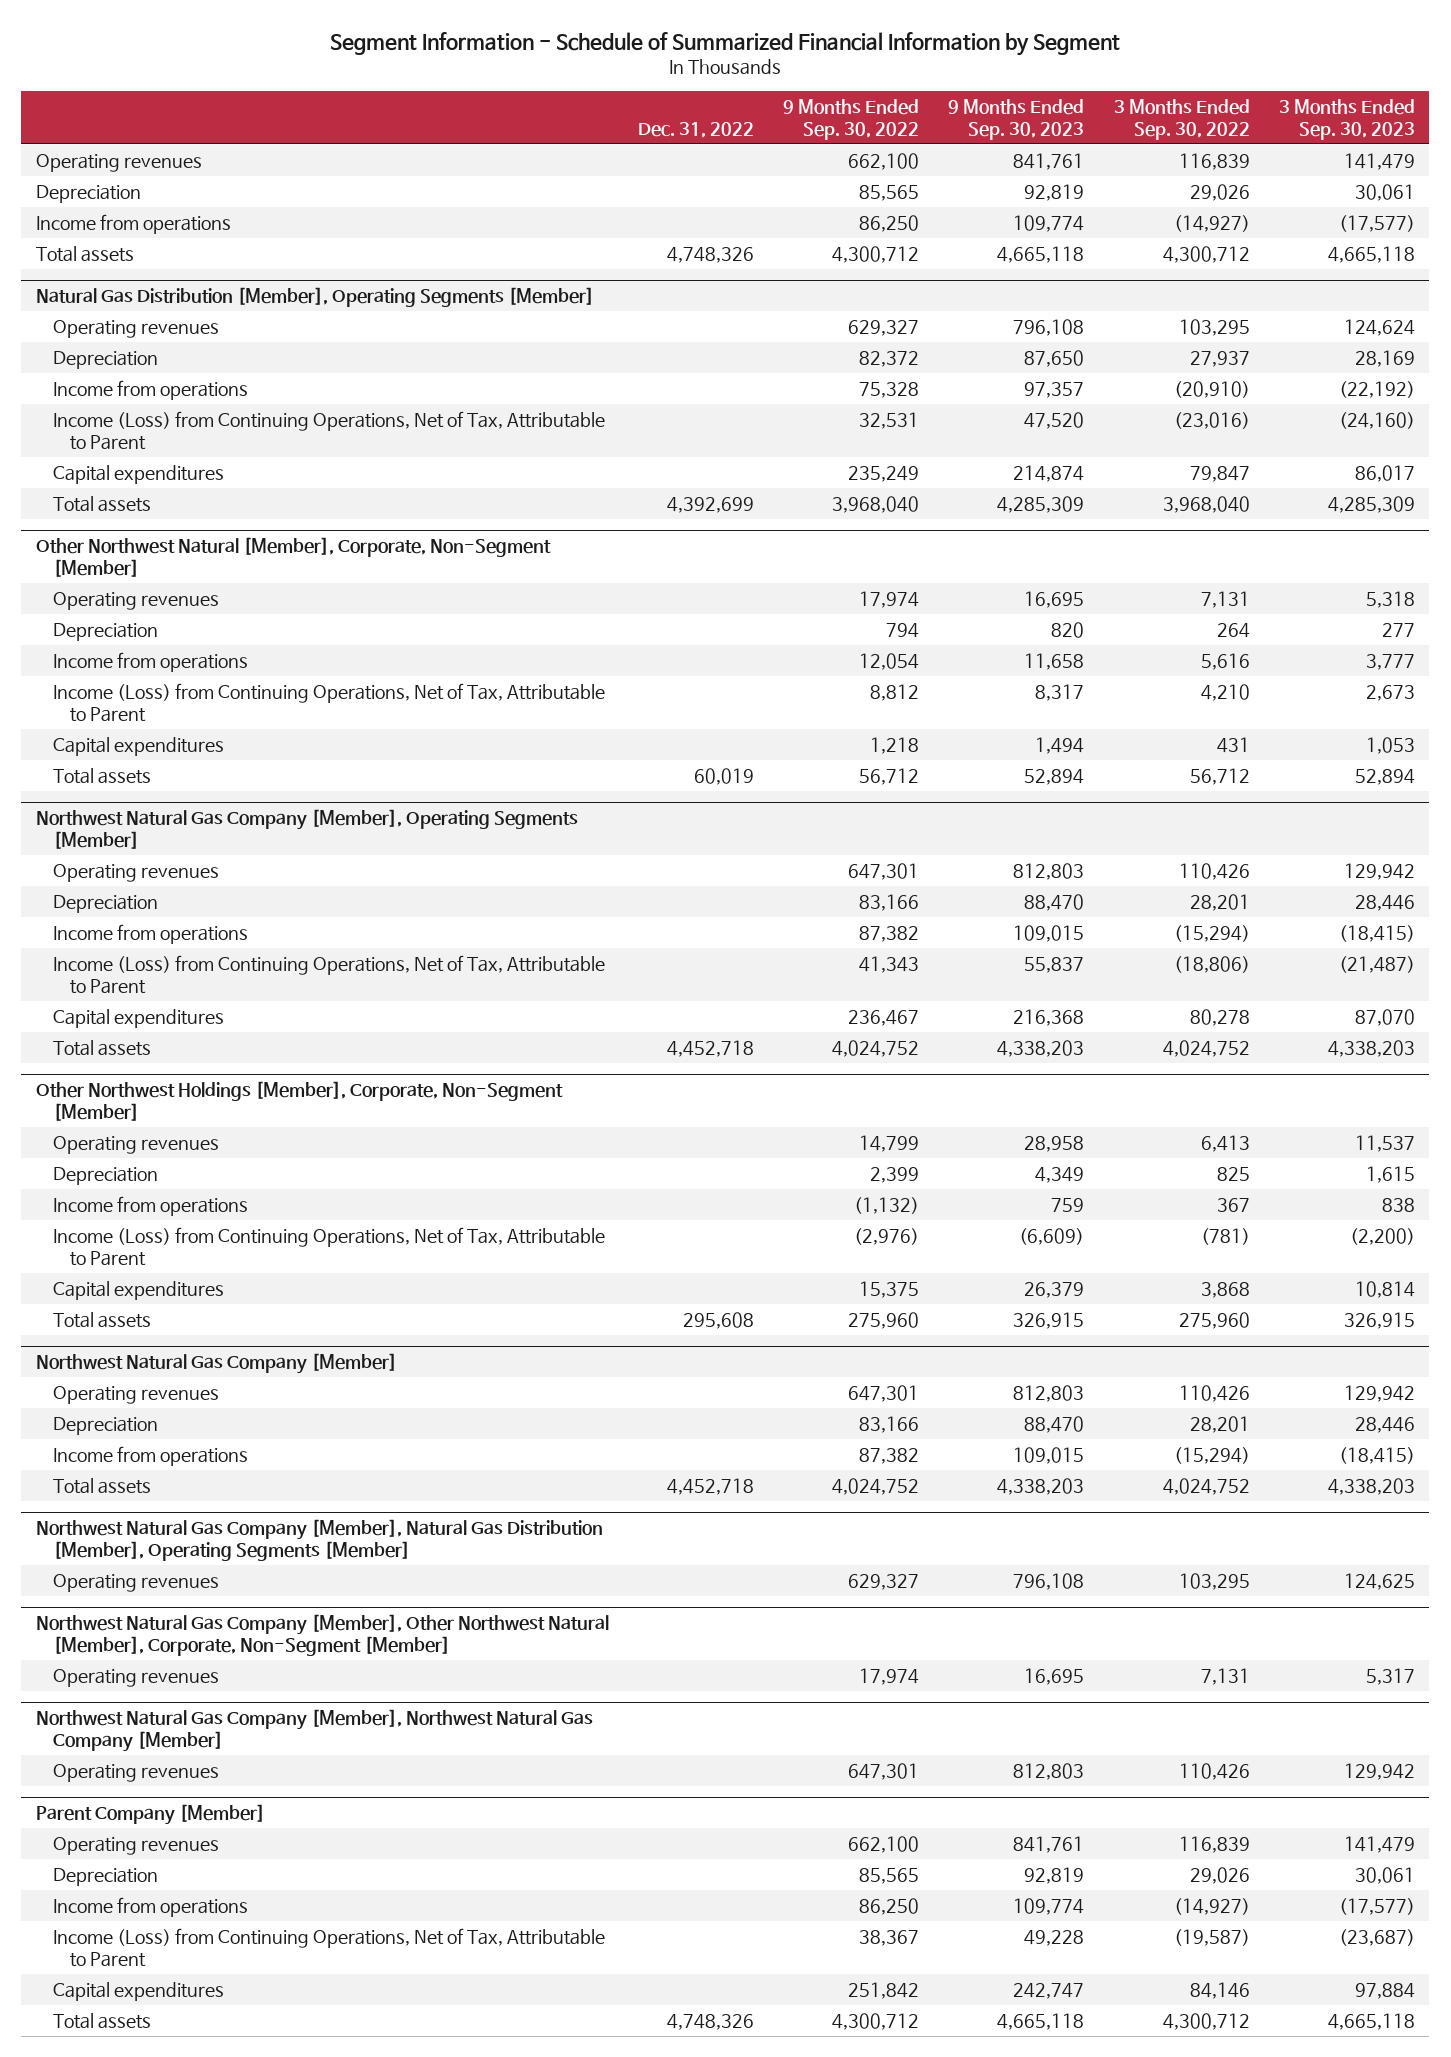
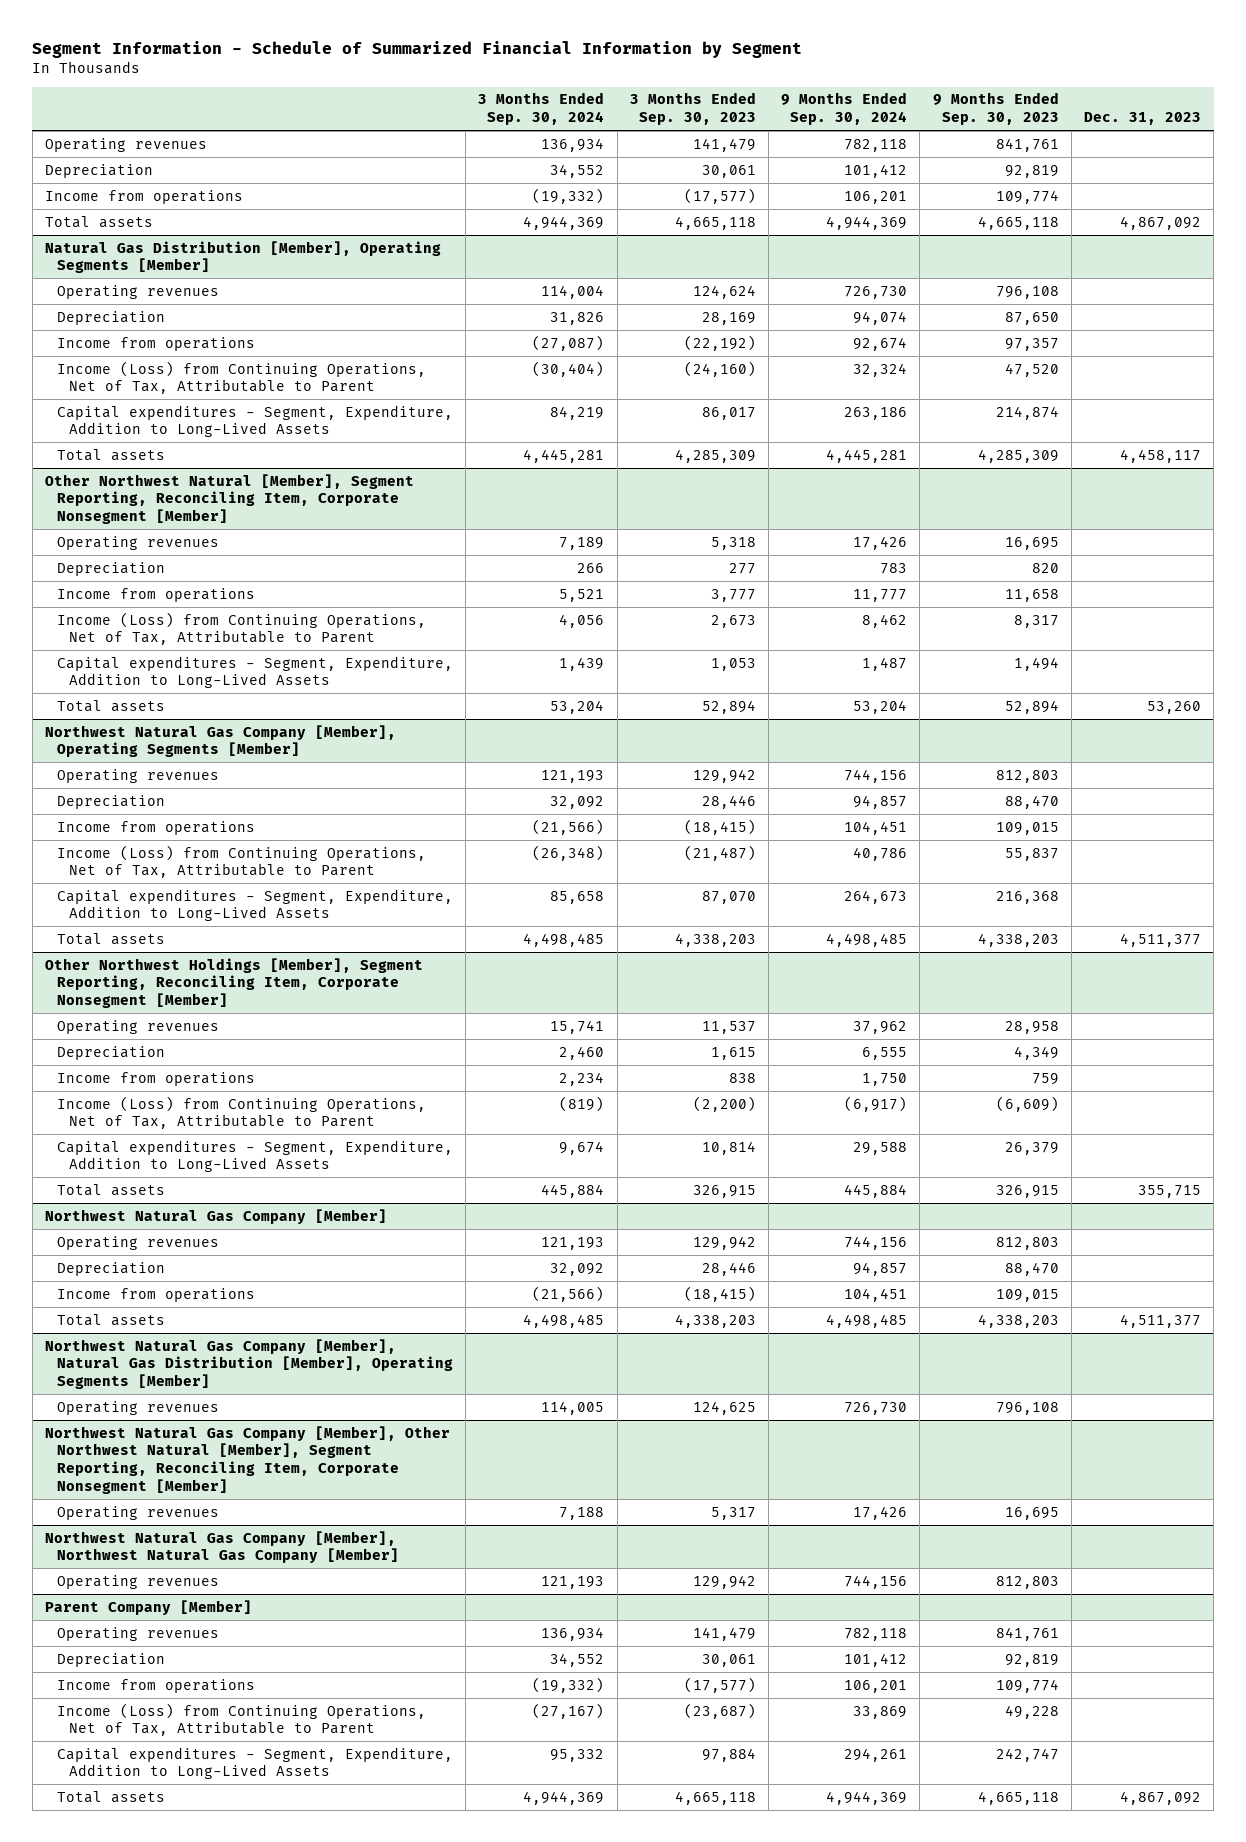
- | Dec. 31, 2022 | 9 Months Ended Sep. 30, 2022 | 9 Months Ended Sep. 30, 2023 | 3 Months Ended Sep. 30, 2022 | 3 Months Ended Sep. 30, 2023
+ | 3 Months Ended Sep. 30, 2024 | 3 Months Ended Sep. 30, 2023 | 9 Months Ended Sep. 30, 2024 | 9 Months Ended Sep. 30, 2023 | Dec. 31, 2023
@ Natural Gas Distribution [Member], Operating Segments [Member]
- Capital expenditures | | 235,249 | 214,874 | 79,847 | 86,017
+ Capital expenditures - Segment, Expenditure, Addition to Long-Lived Assets | 84,219 | 86,017 | 263,186 | 214,874 |
- Other Northwest Natural [Member], Corporate, Non-Segment [Member]
+ Other Northwest Natural [Member], Segment Reporting, Reconciling Item, Corporate Nonsegment [Member]
- Capital expenditures | | 1,218 | 1,494 | 431 | 1,053
+ Capital expenditures - Segment, Expenditure, Addition to Long-Lived Assets | 1,439 | 1,053 | 1,487 | 1,494 |
@ Northwest Natural Gas Company [Member], Operating Segments [Member]
- Capital expenditures | | 236,467 | 216,368 | 80,278 | 87,070
+ Capital expenditures - Segment, Expenditure, Addition to Long-Lived Assets | 85,658 | 87,070 | 264,673 | 216,368 |
- Other Northwest Holdings [Member], Corporate, Non-Segment [Member]
+ Other Northwest Holdings [Member], Segment Reporting, Reconciling Item, Corporate Nonsegment [Member]
- Capital expenditures | | 15,375 | 26,379 | 3,868 | 10,814
+ Capital expenditures - Segment, Expenditure, Addition to Long-Lived Assets | 9,674 | 10,814 | 29,588 | 26,379 |
- Northwest Natural Gas Company [Member], Other Northwest Natural [Member], Corporate, Non-Segment [Member]
+ Northwest Natural Gas Company [Member], Other Northwest Natural [Member], Segment Reporting, Reconciling Item, Corporate Nonsegment [Member]
@ Parent Company [Member]
- Capital expenditures | | 251,842 | 242,747 | 84,146 | 97,884
+ Capital expenditures - Segment, Expenditure, Addition to Long-Lived Assets | 95,332 | 97,884 | 294,261 | 242,747 |

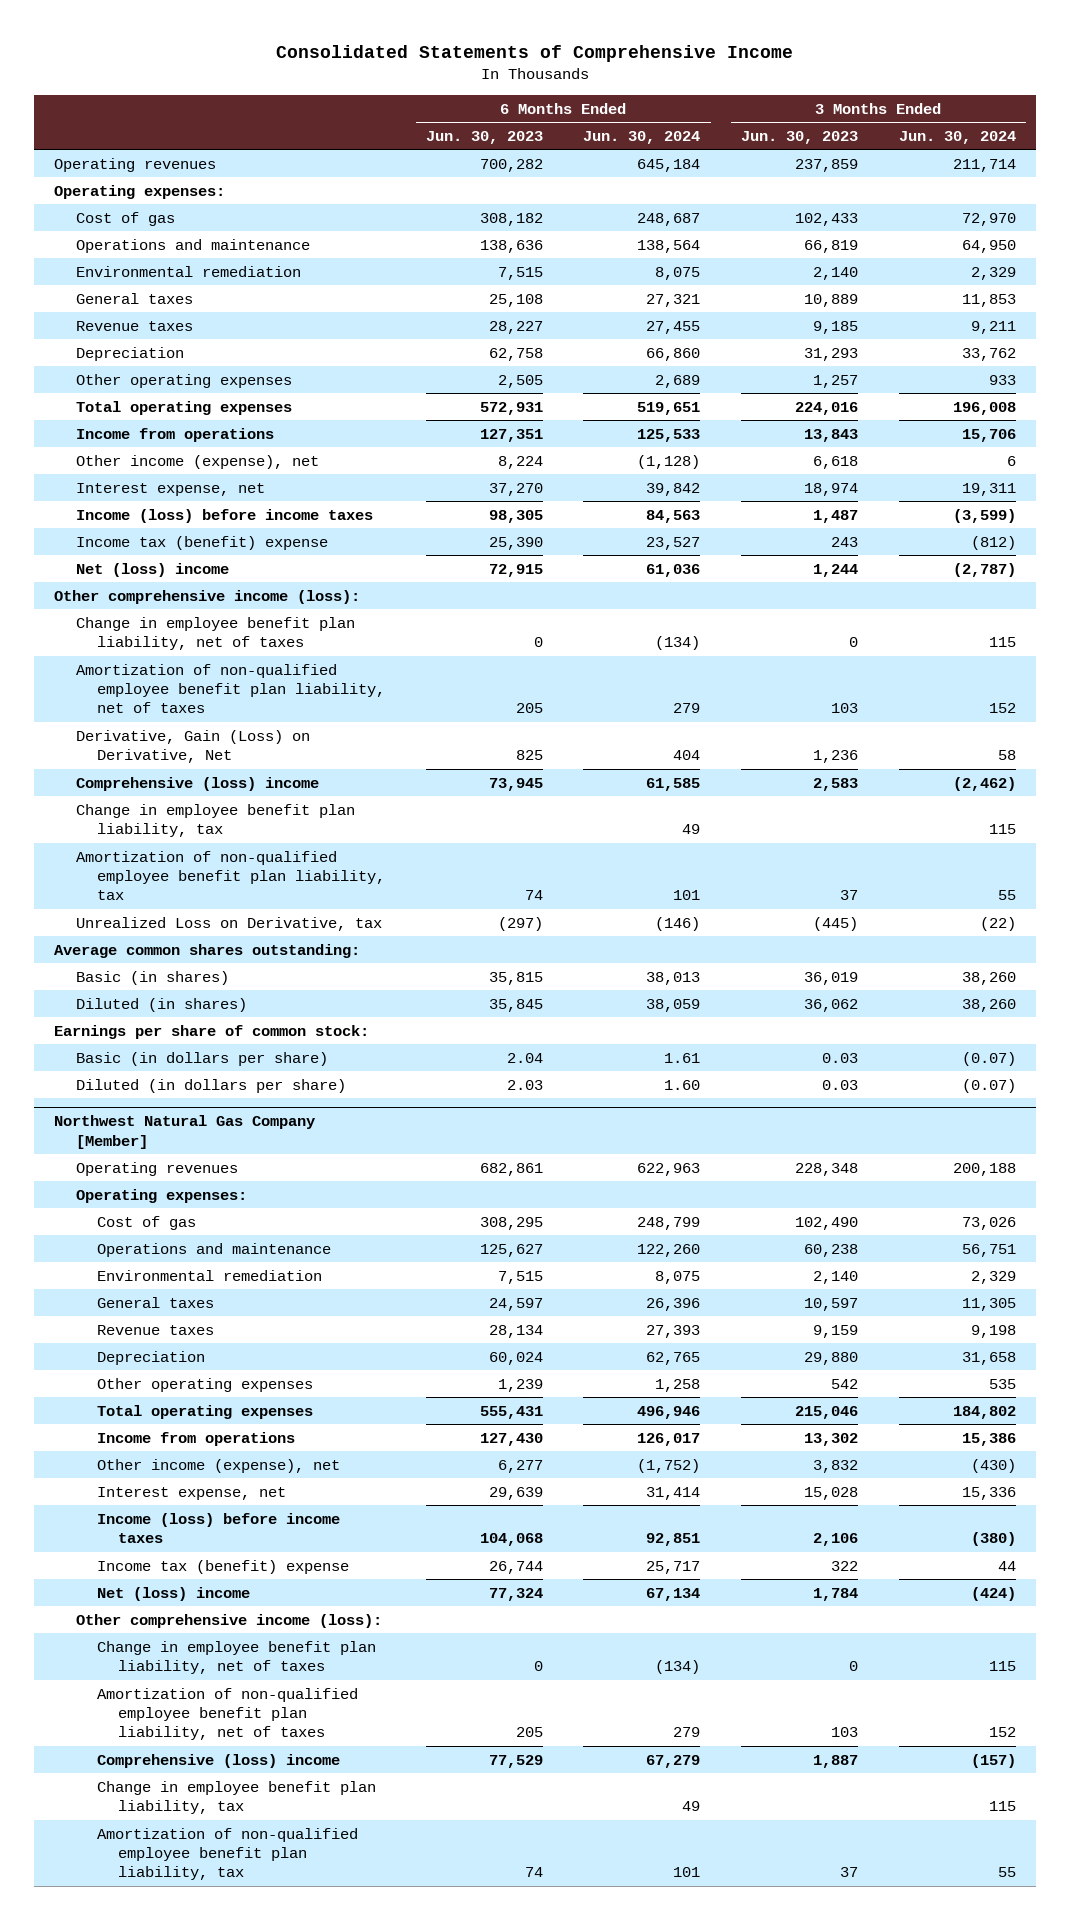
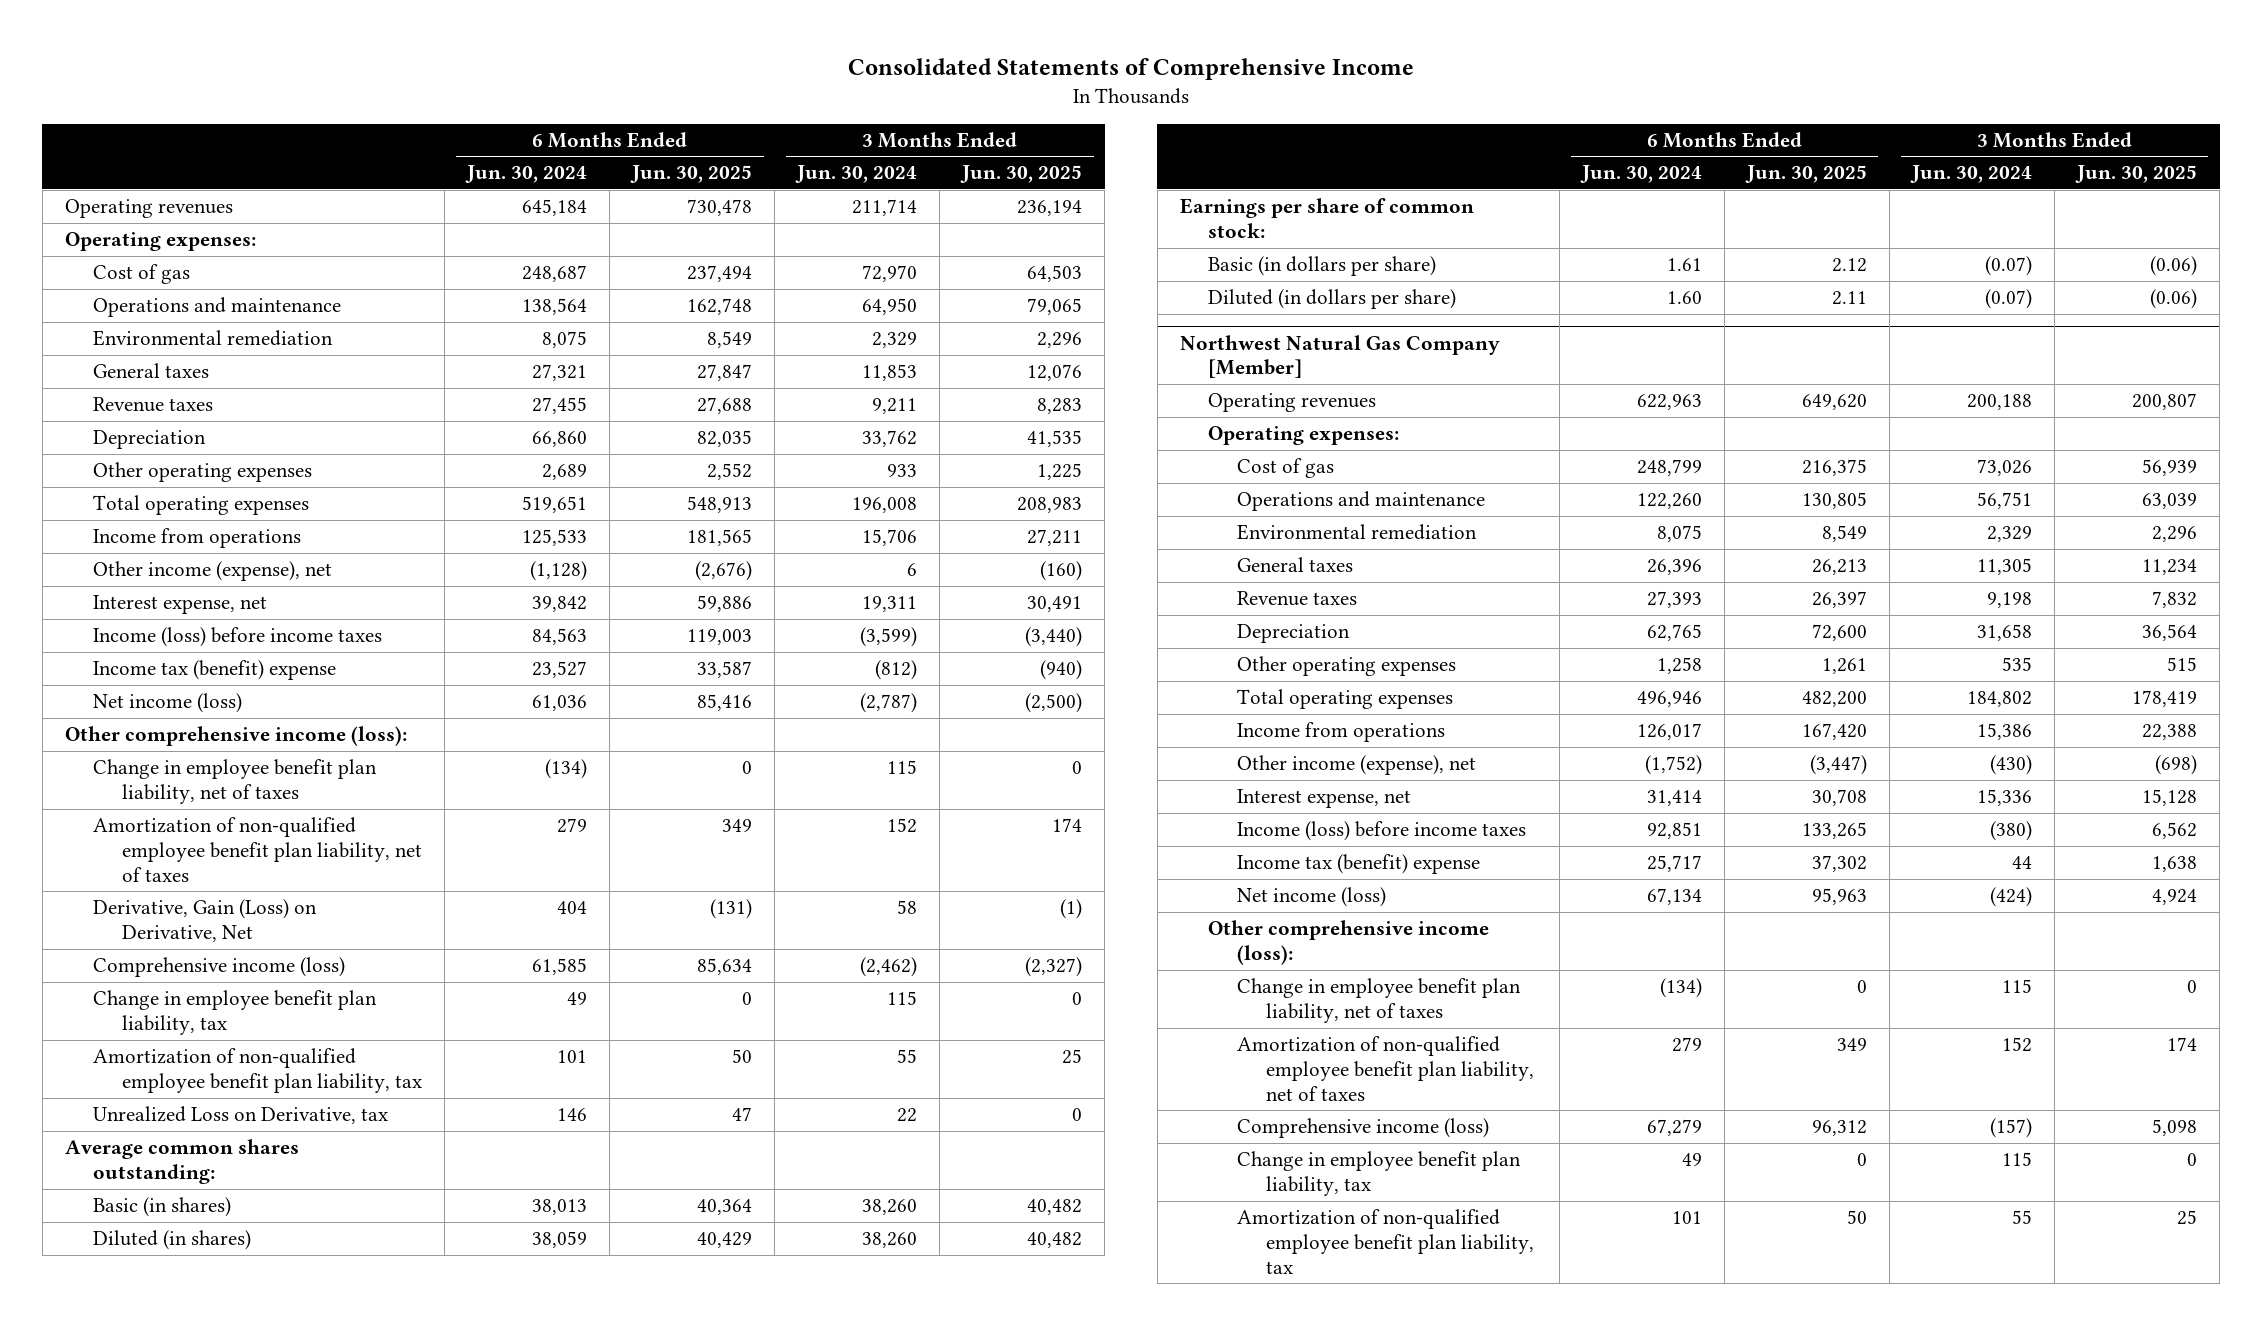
- | 6 Months Ended Jun. 30, 2023 | 6 Months Ended Jun. 30, 2024 | 3 Months Ended Jun. 30, 2023 | 3 Months Ended Jun. 30, 2024
+ | 6 Months Ended Jun. 30, 2024 | 6 Months Ended Jun. 30, 2025 | 3 Months Ended Jun. 30, 2024 | 3 Months Ended Jun. 30, 2025
- Net (loss) income | 72,915 | 61,036 | 1,244 | (2,787)
+ Net income (loss) | 61,036 | 85,416 | (2,787) | (2,500)
- Comprehensive (loss) income | 73,945 | 61,585 | 2,583 | (2,462)
+ Comprehensive income (loss) | 61,585 | 85,634 | (2,462) | (2,327)
- Unrealized Loss on Derivative, tax | (297) | (146) | (445) | (22)
+ Unrealized Loss on Derivative, tax | 146 | 47 | 22 | 0
@ Northwest Natural Gas Company [Member]
- Net (loss) income | 77,324 | 67,134 | 1,784 | (424)
+ Net income (loss) | 67,134 | 95,963 | (424) | 4,924
- Comprehensive (loss) income | 77,529 | 67,279 | 1,887 | (157)
+ Comprehensive income (loss) | 67,279 | 96,312 | (157) | 5,098

